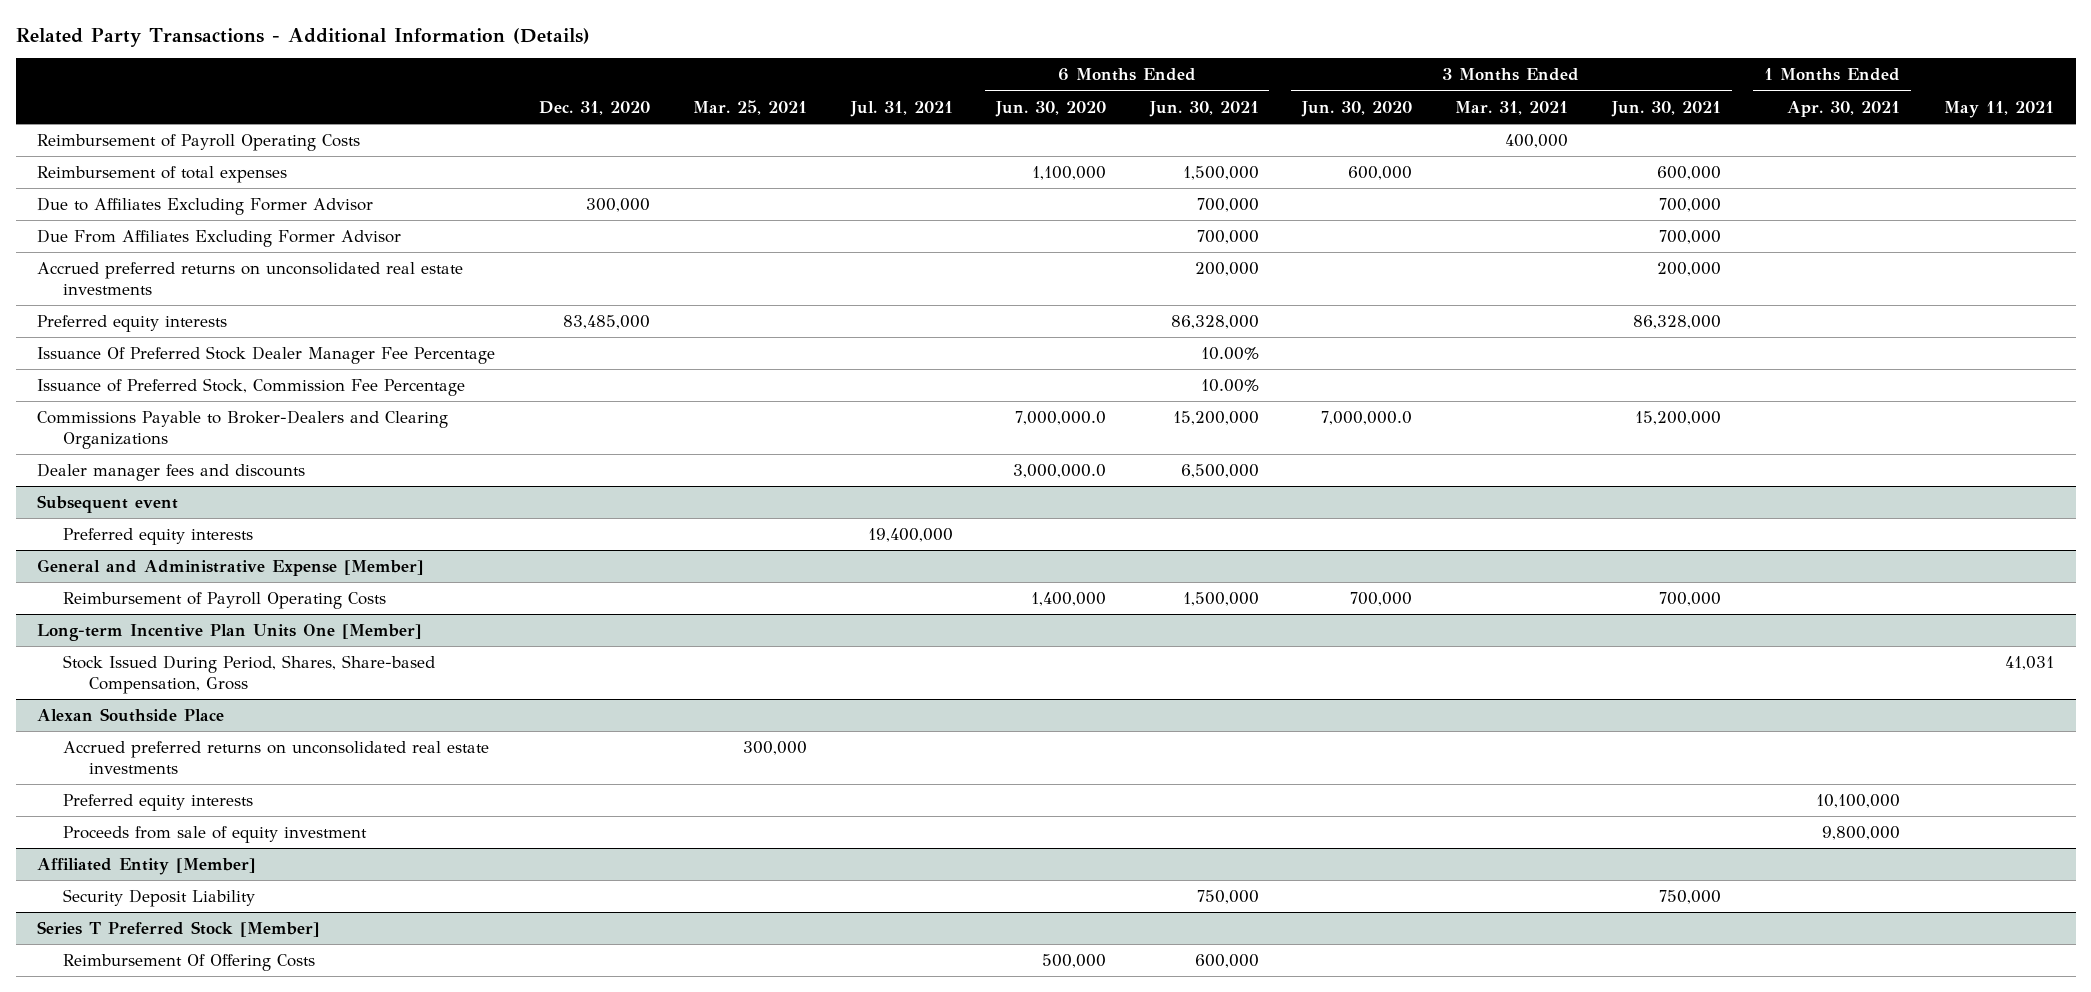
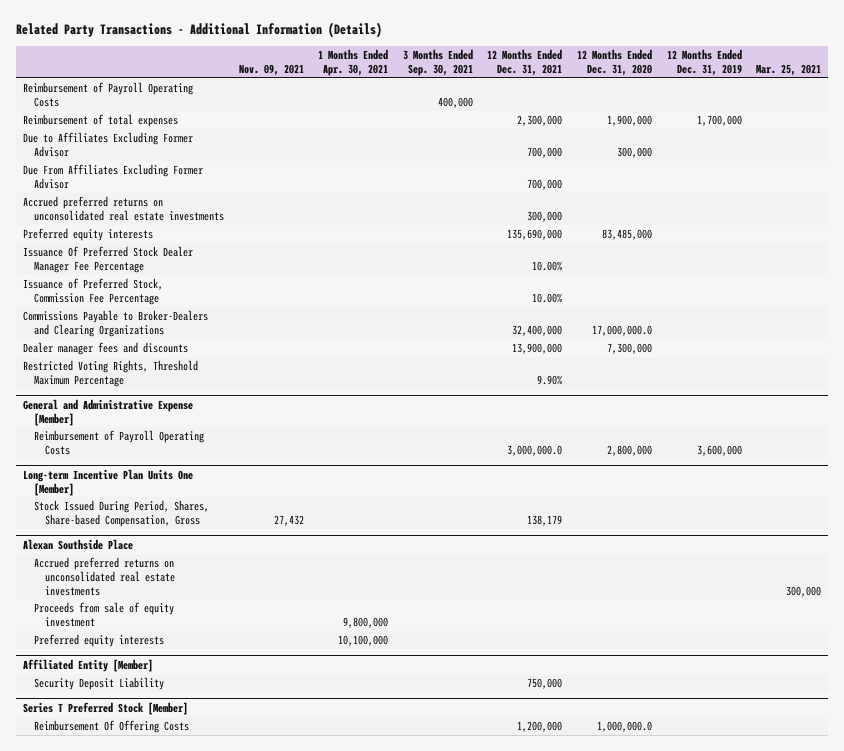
- | Dec. 31, 2020 | Mar. 25, 2021 | Jul. 31, 2021 | 6 Months Ended Jun. 30, 2020 | 6 Months Ended Jun. 30, 2021 | 3 Months Ended Jun. 30, 2020 | 3 Months Ended Mar. 31, 2021 | 3 Months Ended Jun. 30, 2021 | 1 Months Ended Apr. 30, 2021 | May 11, 2021
+ | Nov. 09, 2021 | 1 Months Ended Apr. 30, 2021 | 3 Months Ended Sep. 30, 2021 | 12 Months Ended Dec. 31, 2021 | 12 Months Ended Dec. 31, 2020 | 12 Months Ended Dec. 31, 2019 | Mar. 25, 2021
- Subsequent event
- Preferred equity interests | | | 19,400,000 | | | | | | |
+ Restricted Voting Rights, Threshold Maximum Percentage | | | | 9.90% | | |
@ Alexan Southside Place
moved down: Preferred equity interests | | 10,100,000 | | | | |

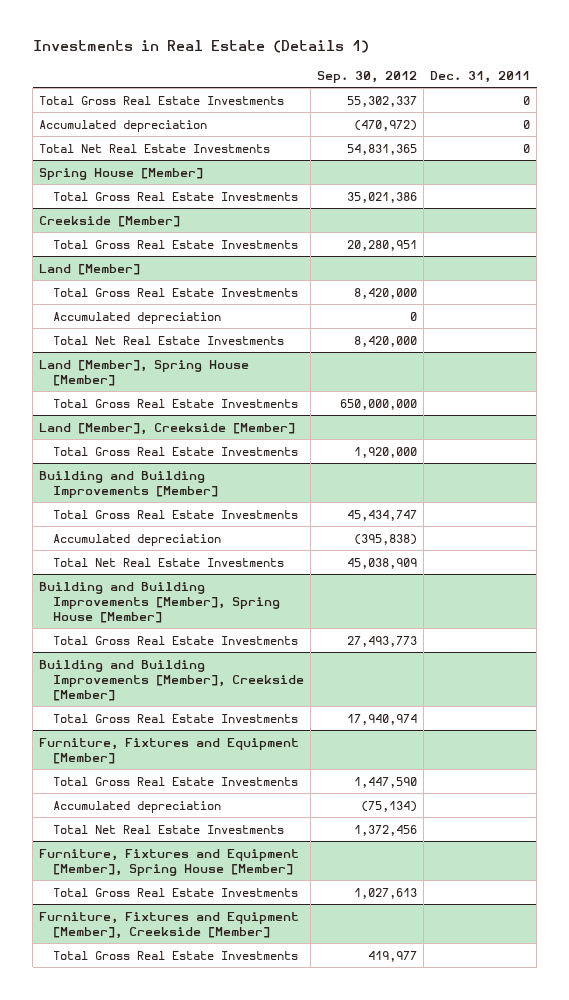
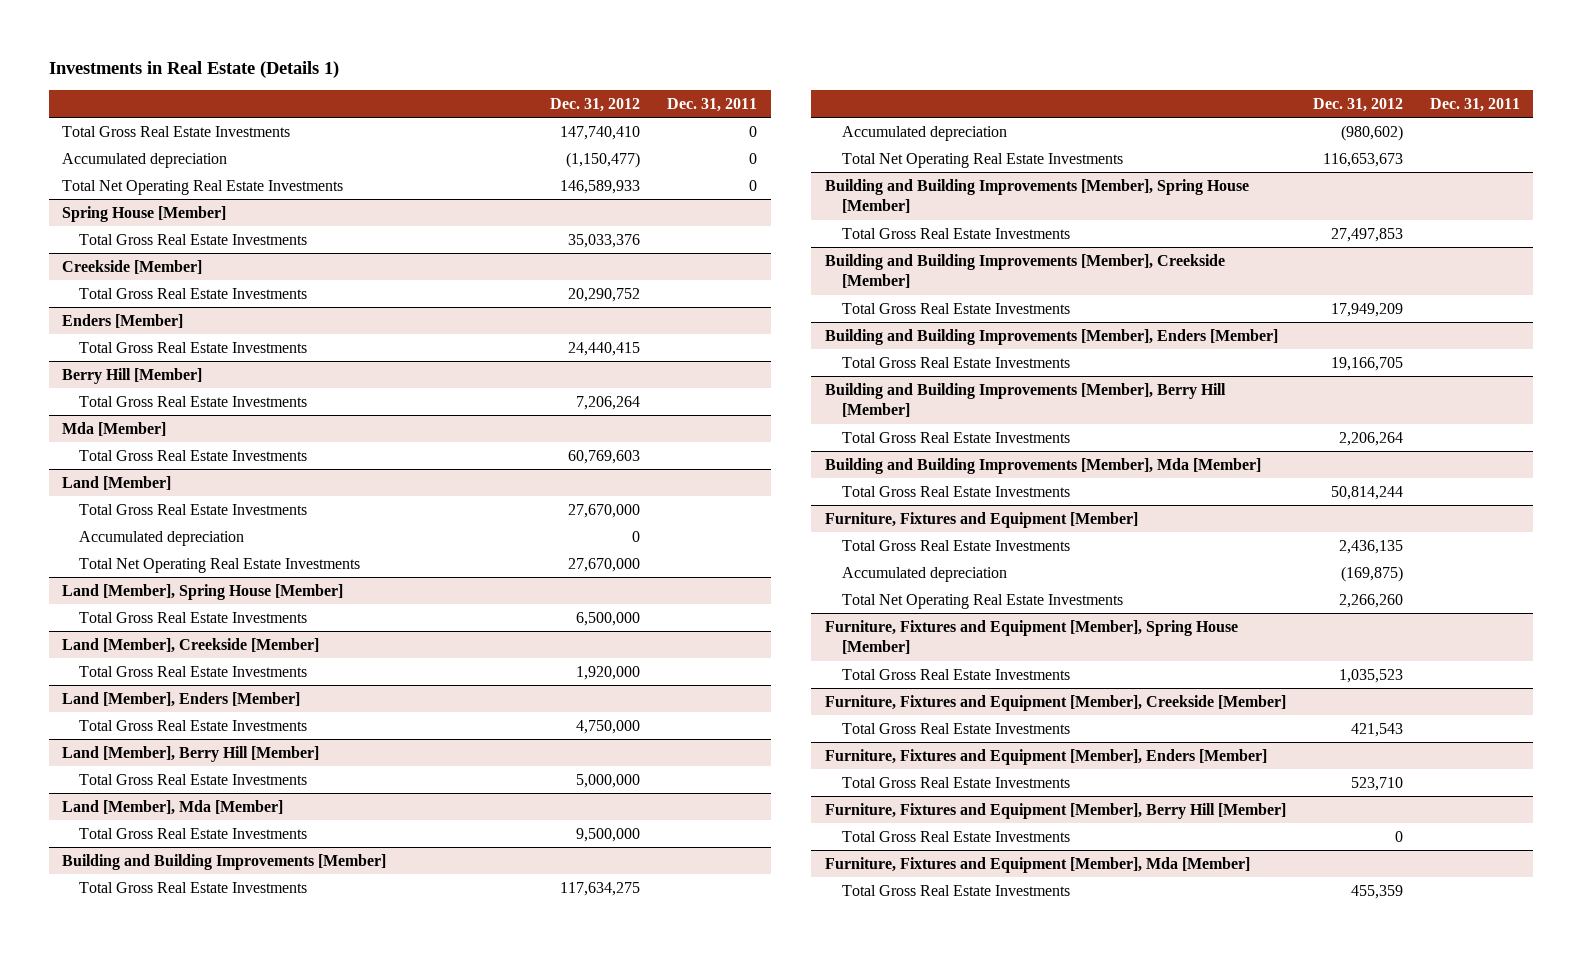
- | Sep. 30, 2012 | Dec. 31, 2011
+ | Dec. 31, 2012 | Dec. 31, 2011
- Total Net Real Estate Investments | 54,831,365 | 0
+ Total Net Operating Real Estate Investments | 146,589,933 | 0
+ Enders [Member]
+ Total Gross Real Estate Investments | 24,440,415 |
+ Berry Hill [Member]
+ Total Gross Real Estate Investments | 7,206,264 |
+ Mda [Member]
+ Total Gross Real Estate Investments | 60,769,603 |
@ Land [Member]
- Total Net Real Estate Investments | 8,420,000 |
+ Total Net Operating Real Estate Investments | 27,670,000 |
+ Land [Member], Enders [Member]
+ Total Gross Real Estate Investments | 4,750,000 |
+ Land [Member], Berry Hill [Member]
+ Total Gross Real Estate Investments | 5,000,000 |
+ Land [Member], Mda [Member]
+ Total Gross Real Estate Investments | 9,500,000 |
@ Building and Building Improvements [Member]
- Total Net Real Estate Investments | 45,038,909 |
+ Total Net Operating Real Estate Investments | 116,653,673 |
+ Building and Building Improvements [Member], Enders [Member]
+ Total Gross Real Estate Investments | 19,166,705 |
+ Building and Building Improvements [Member], Berry Hill [Member]
+ Total Gross Real Estate Investments | 2,206,264 |
+ Building and Building Improvements [Member], Mda [Member]
+ Total Gross Real Estate Investments | 50,814,244 |
@ Furniture, Fixtures and Equipment [Member]
- Total Net Real Estate Investments | 1,372,456 |
+ Total Net Operating Real Estate Investments | 2,266,260 |
+ Furniture, Fixtures and Equipment [Member], Enders [Member]
+ Total Gross Real Estate Investments | 523,710 |
+ Furniture, Fixtures and Equipment [Member], Berry Hill [Member]
+ Total Gross Real Estate Investments | 0 |
+ Furniture, Fixtures and Equipment [Member], Mda [Member]
+ Total Gross Real Estate Investments | 455,359 |

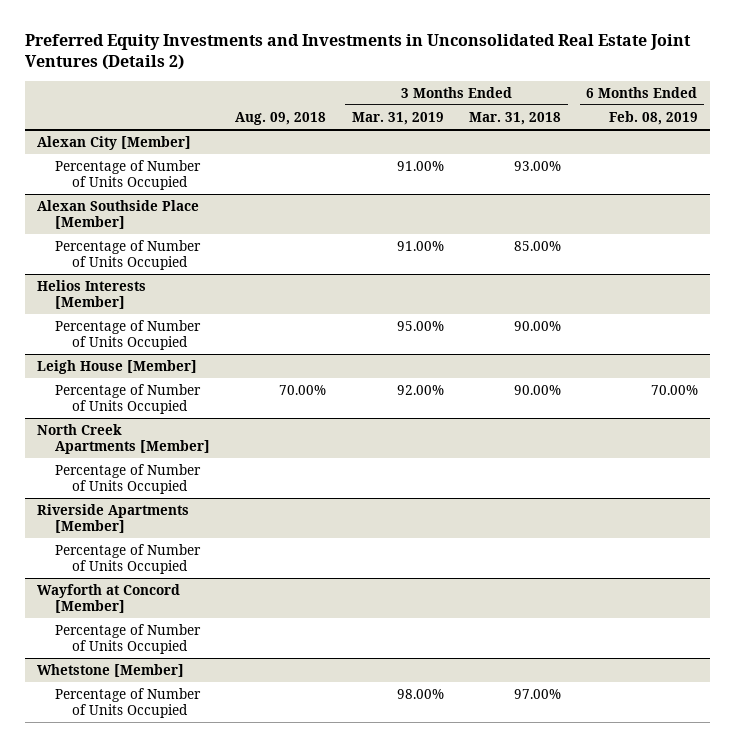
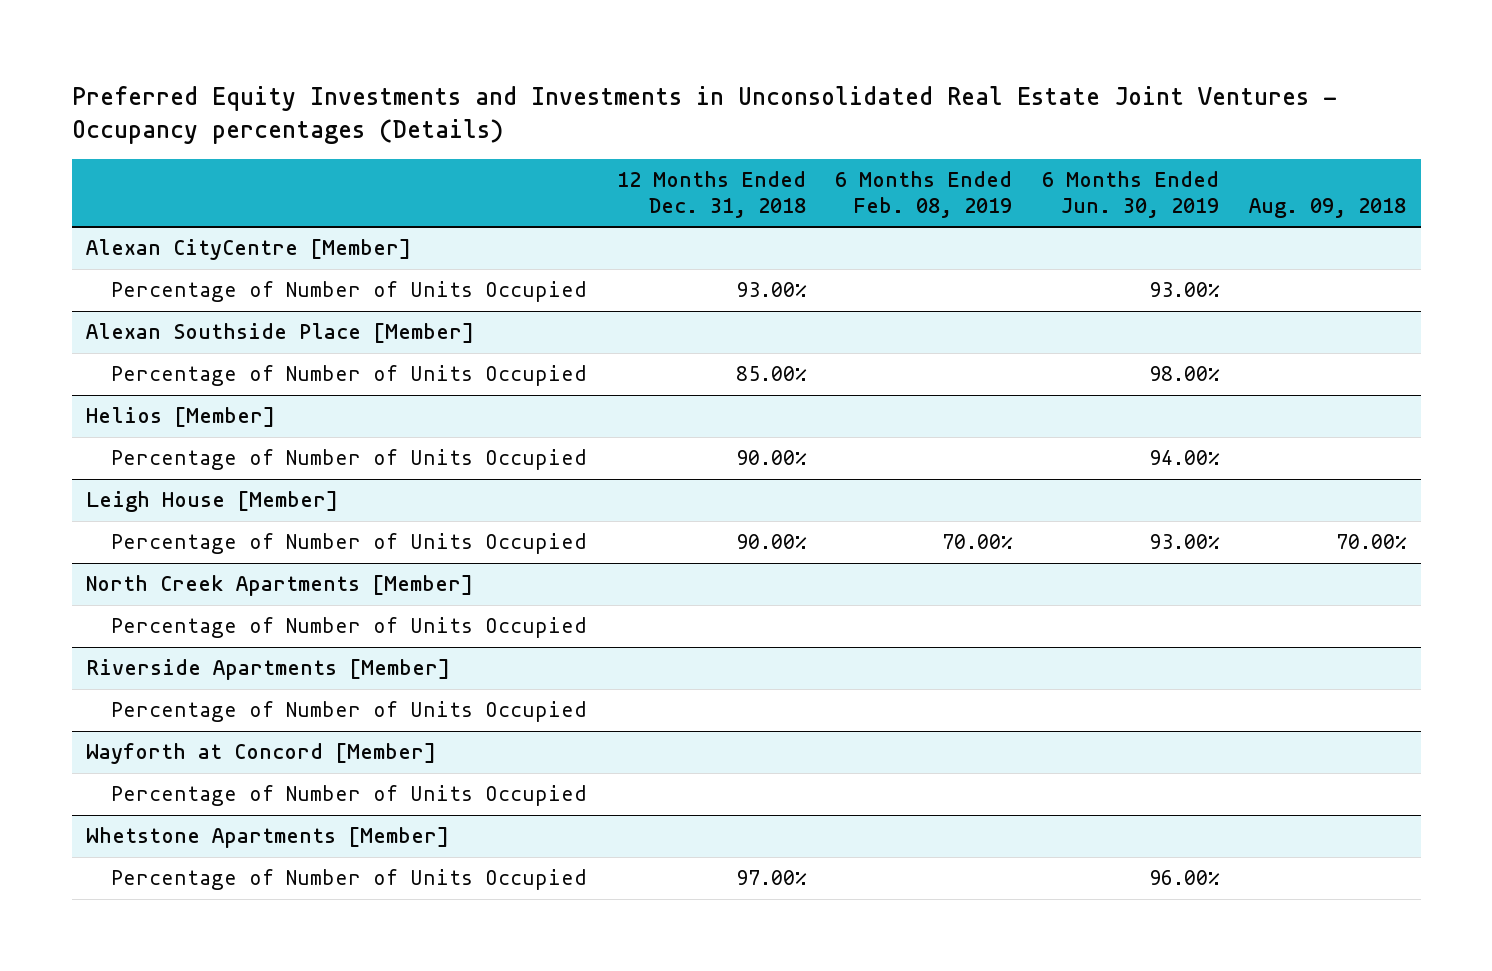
- Preferred Equity Investments and Investments in Unconsolidated Real Estate Joint Ventures (Details 2)
+ Preferred Equity Investments and Investments in Unconsolidated Real Estate Joint Ventures - Occupancy percentages (Details)
- | Aug. 09, 2018 | 3 Months Ended Mar. 31, 2019 | 3 Months Ended Mar. 31, 2018 | 6 Months Ended Feb. 08, 2019
+ | 12 Months Ended Dec. 31, 2018 | 6 Months Ended Feb. 08, 2019 | 6 Months Ended Jun. 30, 2019 | Aug. 09, 2018
- Alexan City [Member]
+ Alexan CityCentre [Member]
- Helios Interests [Member]
+ Helios [Member]
- Whetstone [Member]
+ Whetstone Apartments [Member]

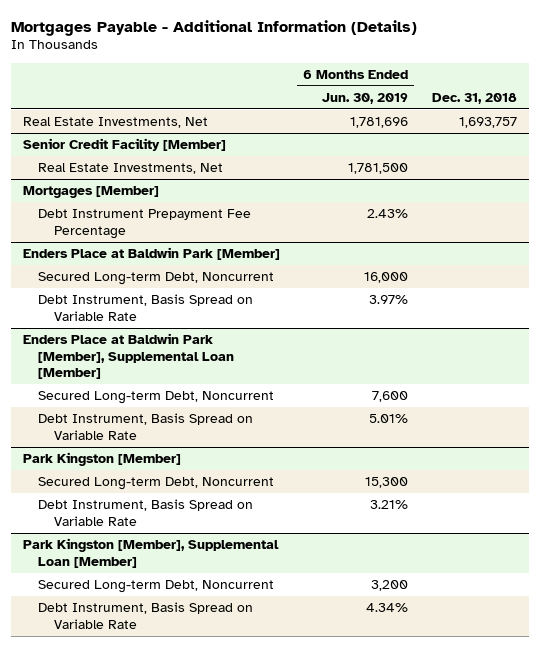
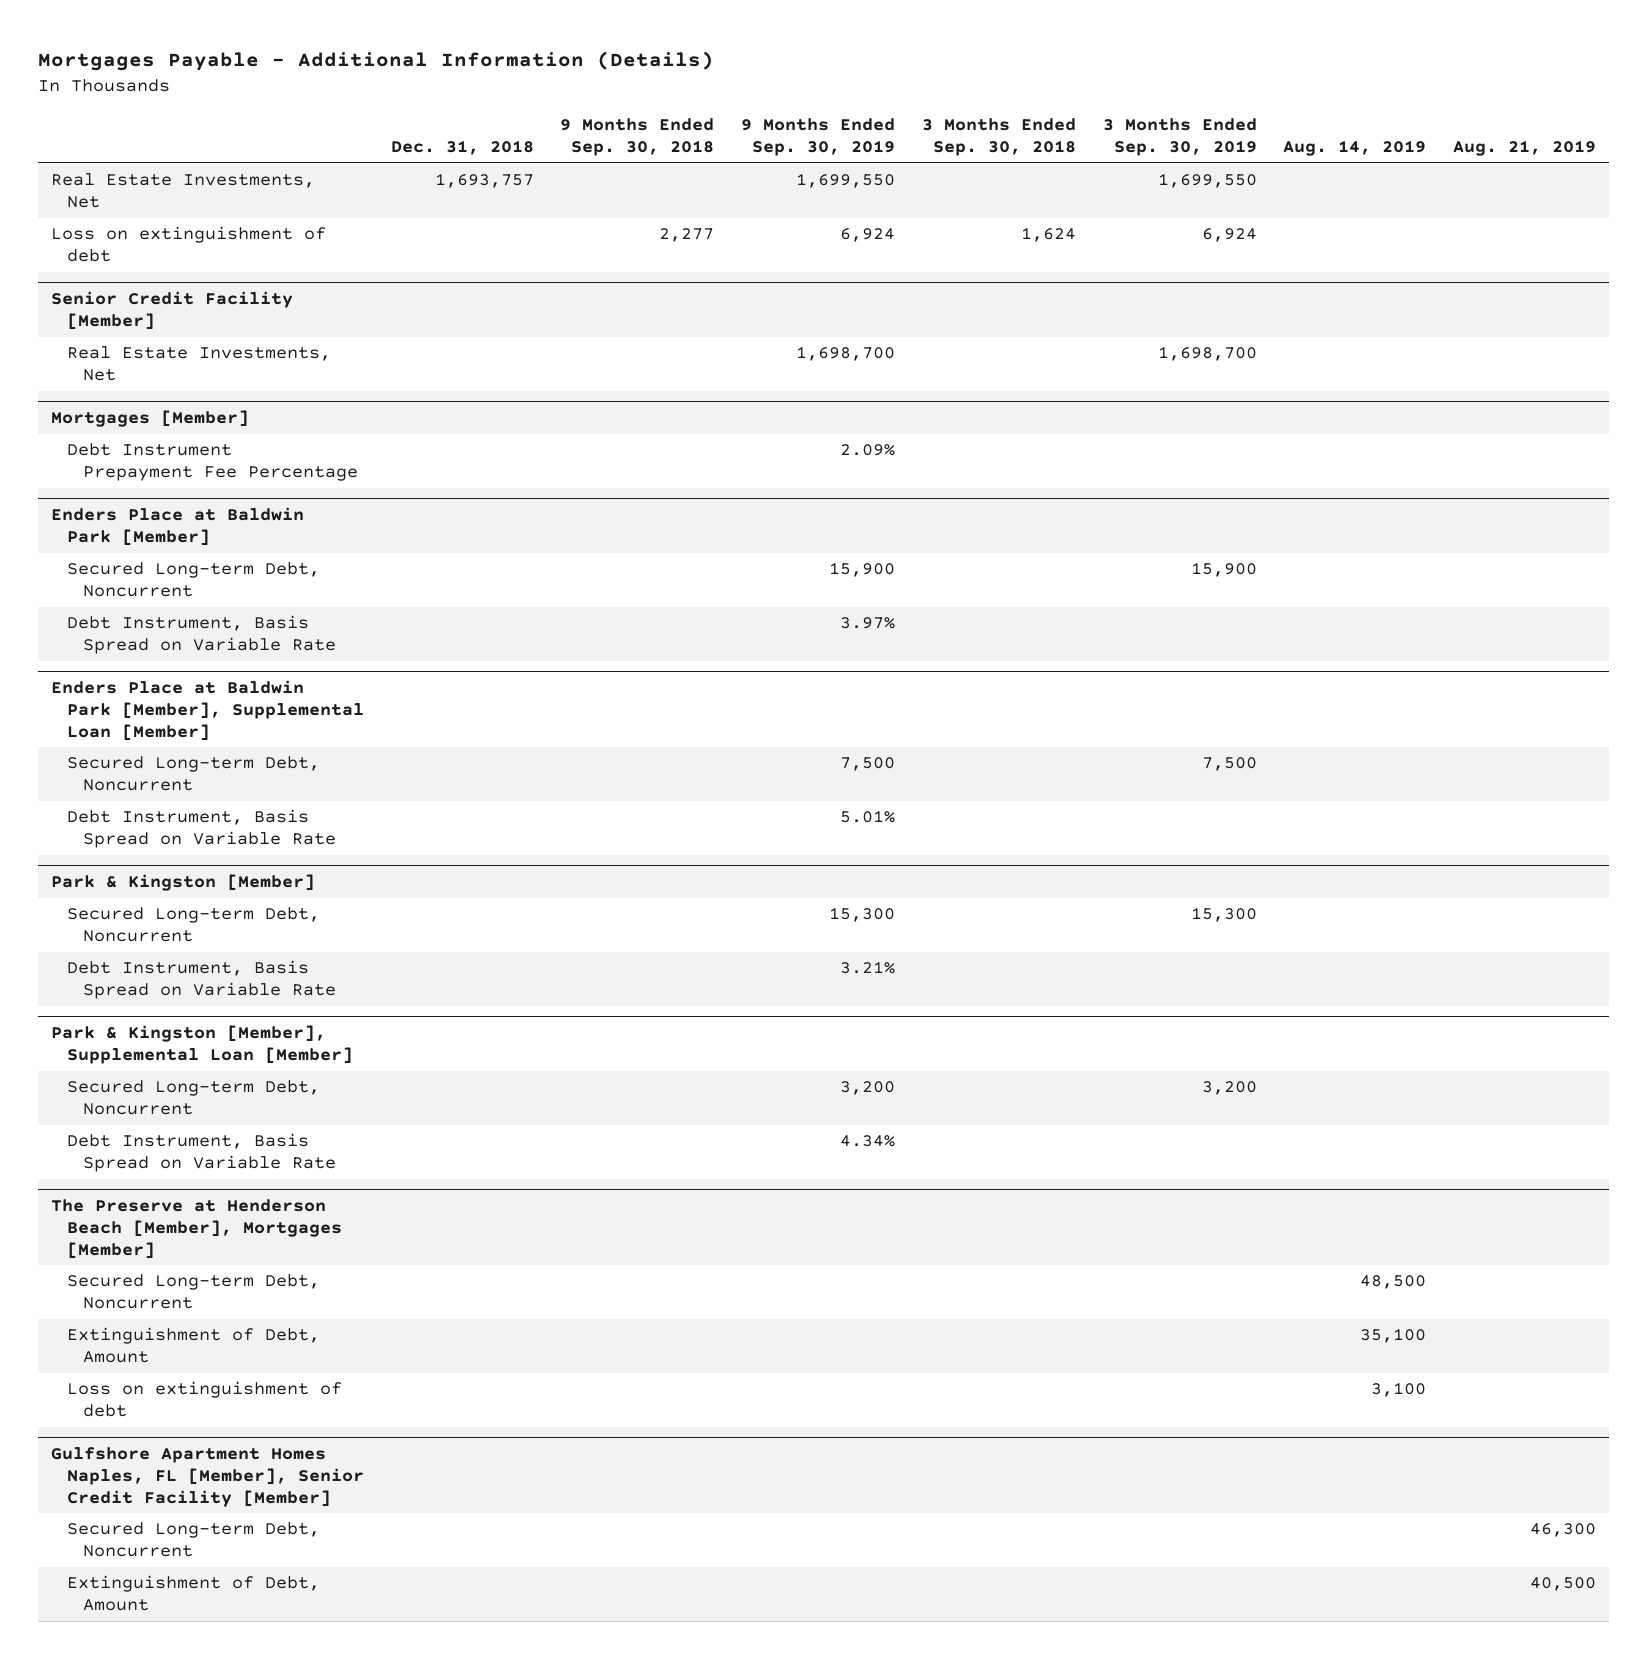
- | 6 Months Ended Jun. 30, 2019 | Dec. 31, 2018
+ | Dec. 31, 2018 | 9 Months Ended Sep. 30, 2018 | 9 Months Ended Sep. 30, 2019 | 3 Months Ended Sep. 30, 2018 | 3 Months Ended Sep. 30, 2019 | Aug. 14, 2019 | Aug. 21, 2019
+ Loss on extinguishment of debt | | 2,277 | 6,924 | 1,624 | 6,924 | |
- Park Kingston [Member]
+ Park & Kingston [Member]
- Park Kingston [Member], Supplemental Loan [Member]
+ Park & Kingston [Member], Supplemental Loan [Member]
+ The Preserve at Henderson Beach [Member], Mortgages [Member]
+ Secured Long-term Debt, Noncurrent | | | | | | 48,500 |
+ Extinguishment of Debt, Amount | | | | | | 35,100 |
+ Loss on extinguishment of debt | | | | | | 3,100 |
+ Gulfshore Apartment Homes Naples, FL [Member], Senior Credit Facility [Member]
+ Secured Long-term Debt, Noncurrent | | | | | | | 46,300
+ Extinguishment of Debt, Amount | | | | | | | 40,500

